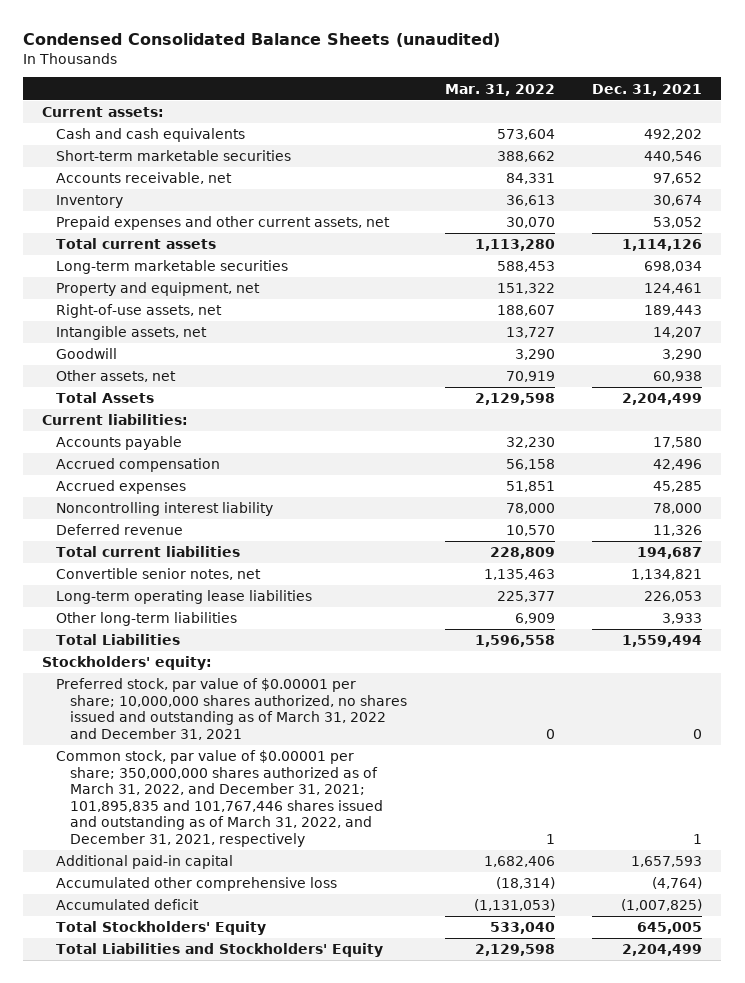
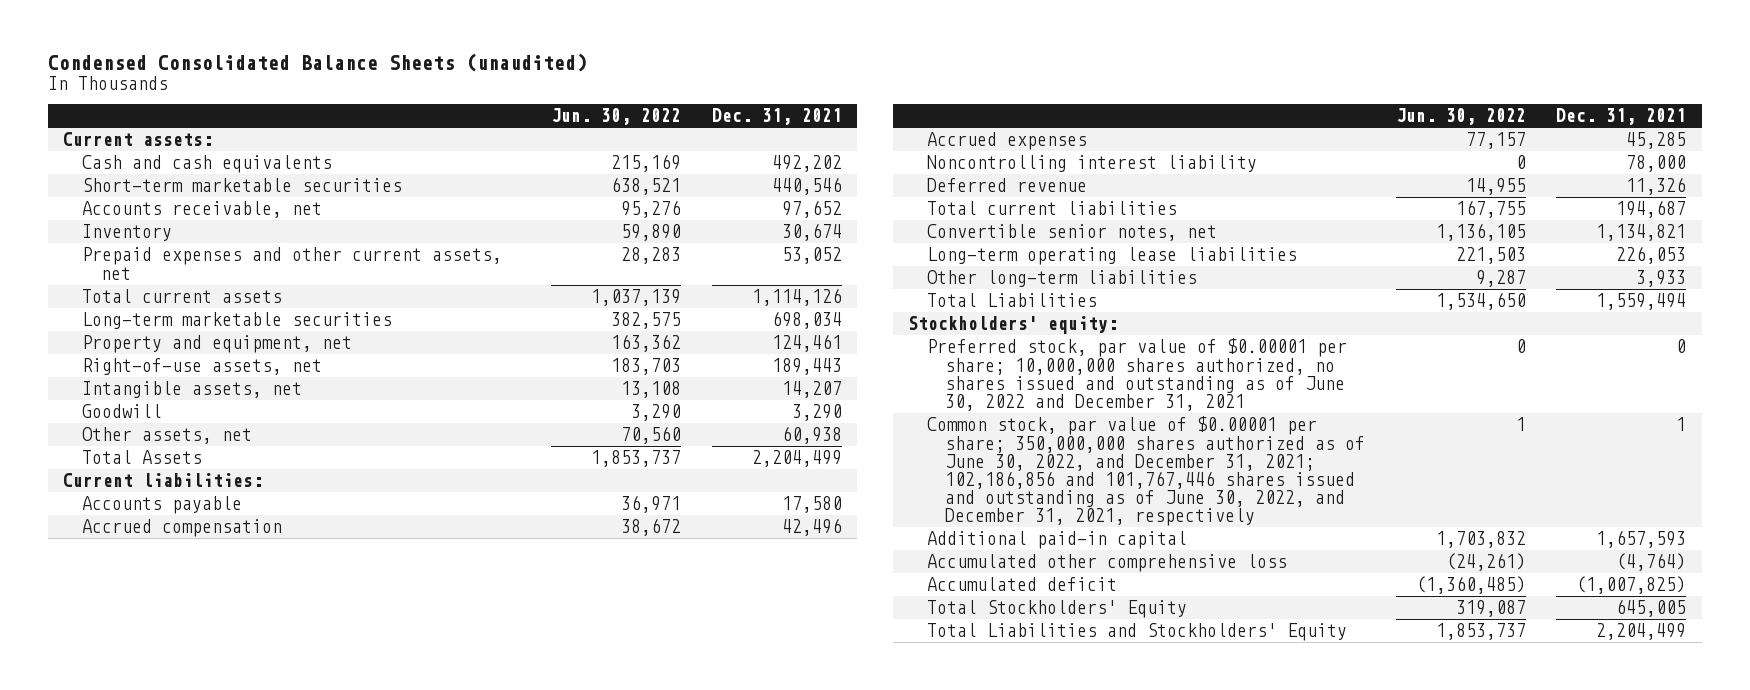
- | Mar. 31, 2022 | Dec. 31, 2021
+ | Jun. 30, 2022 | Dec. 31, 2021
- Preferred stock, par value of $0.00001 per share; 10,000,000 shares authorized, no shares issued and outstanding as of March 31, 2022 and December 31, 2021 | 0 | 0
- Common stock, par value of $0.00001 per share; 350,000,000 shares authorized as of March 31, 2022, and December 31, 2021; 101,895,835 and 101,767,446 shares issued and outstanding as of March 31, 2022, and December 31, 2021, respectively | 1 | 1
+ Preferred stock, par value of $0.00001 per share; 10,000,000 shares authorized, no shares issued and outstanding as of June 30, 2022 and December 31, 2021 | 0 | 0
+ Common stock, par value of $0.00001 per share; 350,000,000 shares authorized as of June 30, 2022, and December 31, 2021; 102,186,856 and 101,767,446 shares issued and outstanding as of June 30, 2022, and December 31, 2021, respectively | 1 | 1

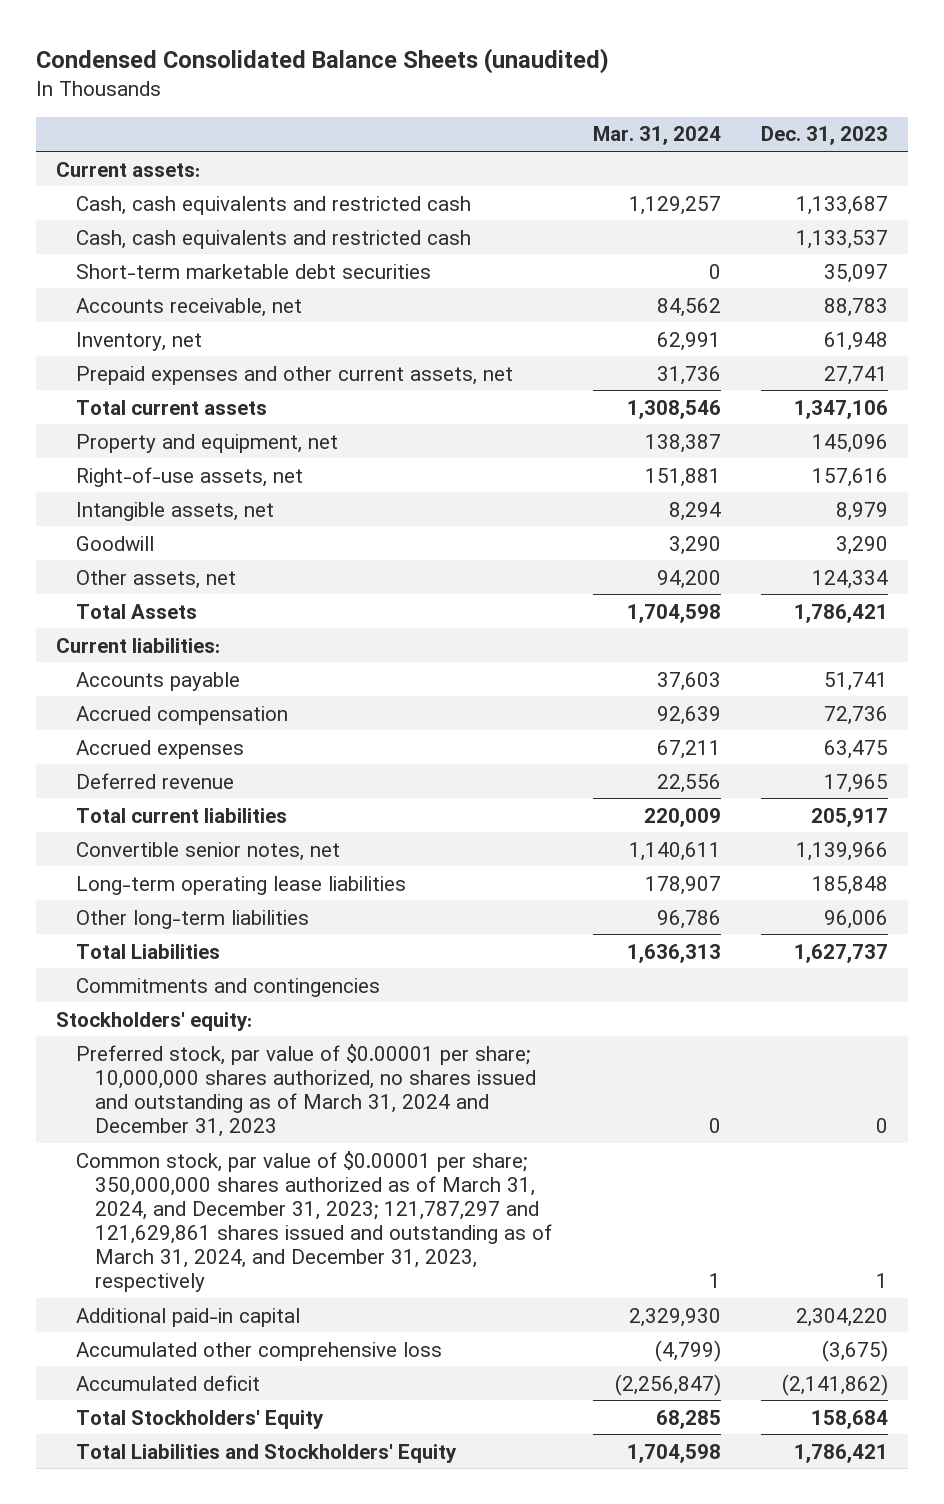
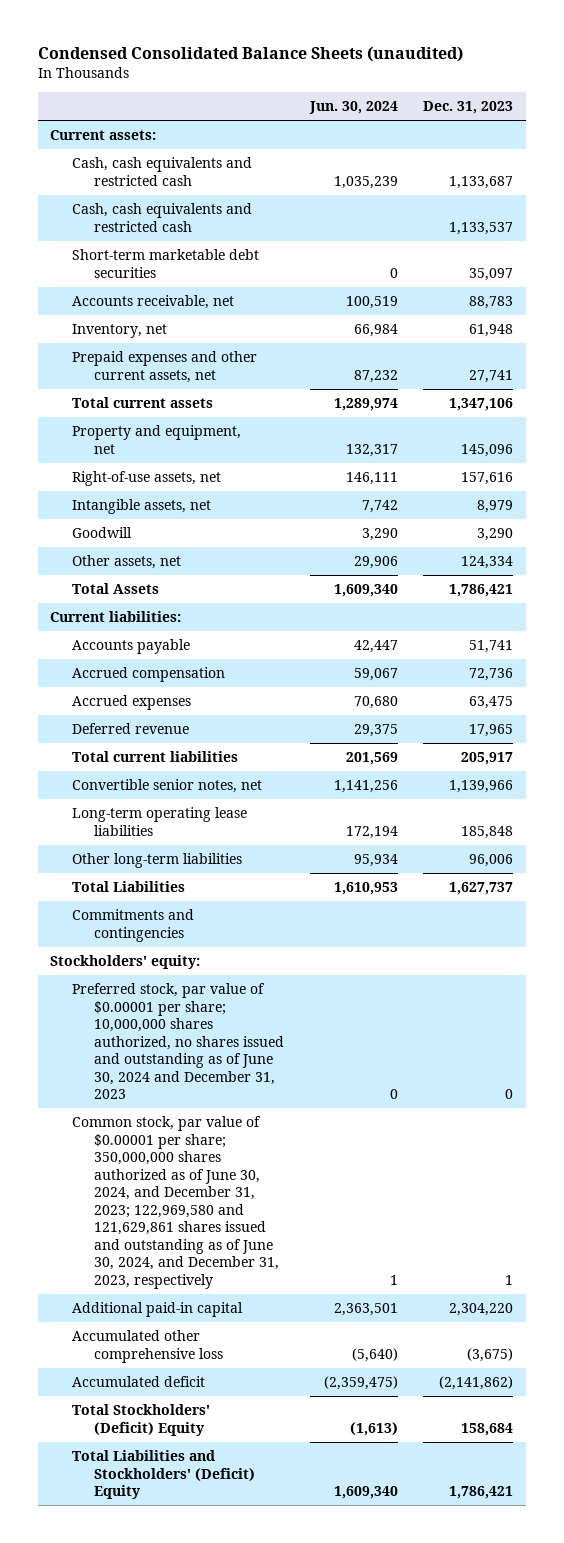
- | Mar. 31, 2024 | Dec. 31, 2023
+ | Jun. 30, 2024 | Dec. 31, 2023
- Preferred stock, par value of $0.00001 per share; 10,000,000 shares authorized, no shares issued and outstanding as of March 31, 2024 and December 31, 2023 | 0 | 0
- Common stock, par value of $0.00001 per share; 350,000,000 shares authorized as of March 31, 2024, and December 31, 2023; 121,787,297 and 121,629,861 shares issued and outstanding as of March 31, 2024, and December 31, 2023, respectively | 1 | 1
+ Preferred stock, par value of $0.00001 per share; 10,000,000 shares authorized, no shares issued and outstanding as of June 30, 2024 and December 31, 2023 | 0 | 0
+ Common stock, par value of $0.00001 per share; 350,000,000 shares authorized as of June 30, 2024, and December 31, 2023; 122,969,580 and 121,629,861 shares issued and outstanding as of June 30, 2024, and December 31, 2023, respectively | 1 | 1
- Total Stockholders' Equity | 68,285 | 158,684
- Total Liabilities and Stockholders' Equity | 1,704,598 | 1,786,421
+ Total Stockholders' (Deficit) Equity | (1,613) | 158,684
+ Total Liabilities and Stockholders' (Deficit) Equity | 1,609,340 | 1,786,421

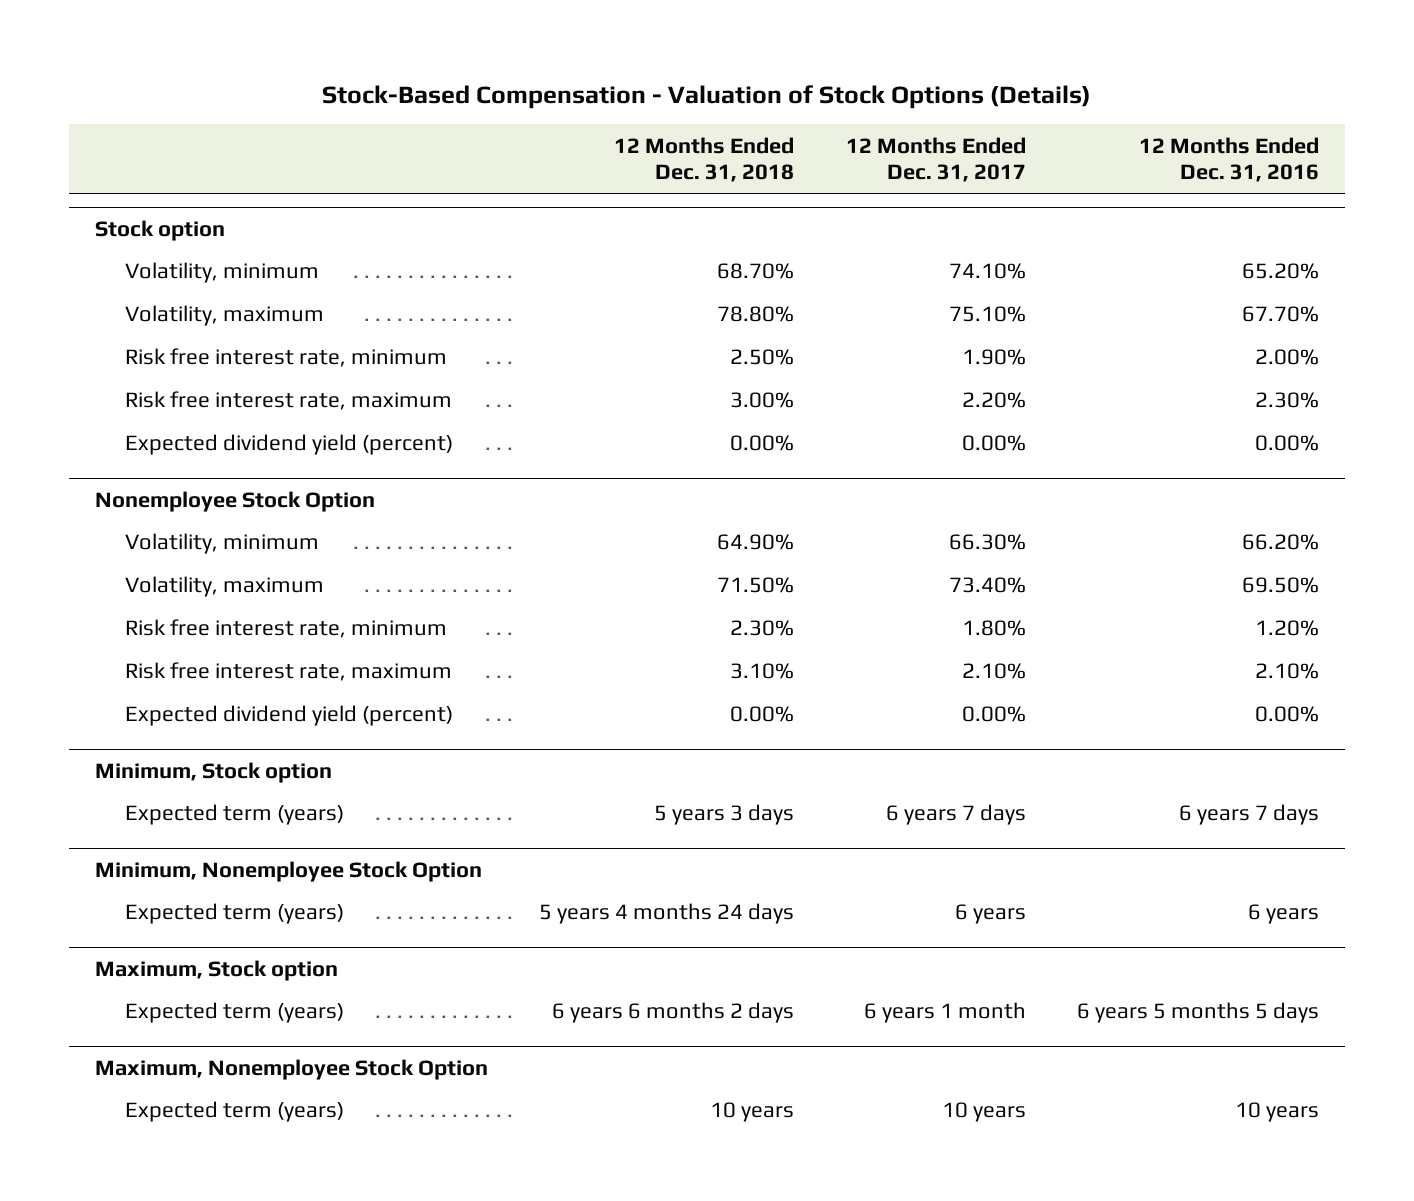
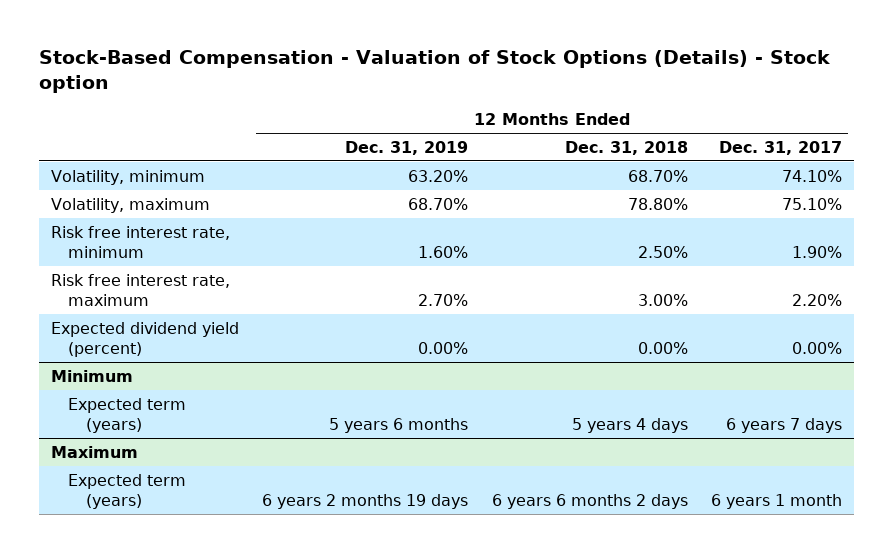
- Stock-Based Compensation - Valuation of Stock Options (Details)
+ Stock-Based Compensation - Valuation of Stock Options (Details) - Stock option
- | 12 Months Ended Dec. 31, 2018 | 12 Months Ended Dec. 31, 2017 | 12 Months Ended Dec. 31, 2016
+ | 12 Months Ended Dec. 31, 2019 | 12 Months Ended Dec. 31, 2018 | 12 Months Ended Dec. 31, 2017
- Stock option
- Nonemployee Stock Option
- Volatility, minimum | 64.90% | 66.30% | 66.20%
- Volatility, maximum | 71.50% | 73.40% | 69.50%
- Risk free interest rate, minimum | 2.30% | 1.80% | 1.20%
- Risk free interest rate, maximum | 3.10% | 2.10% | 2.10%
- Expected dividend yield (percent) | 0.00% | 0.00% | 0.00%
- Minimum, Stock option
- Expected term (years) | 5 years 3 days | 6 years 7 days | 6 years 7 days
- Minimum, Nonemployee Stock Option
- Expected term (years) | 5 years 4 months 24 days | 6 years | 6 years
- Maximum, Stock option
+ Minimum
+ Expected term (years) | 5 years 6 months | 5 years 4 days | 6 years 7 days
+ Maximum
- Maximum, Nonemployee Stock Option
- Expected term (years) | 10 years | 10 years | 10 years

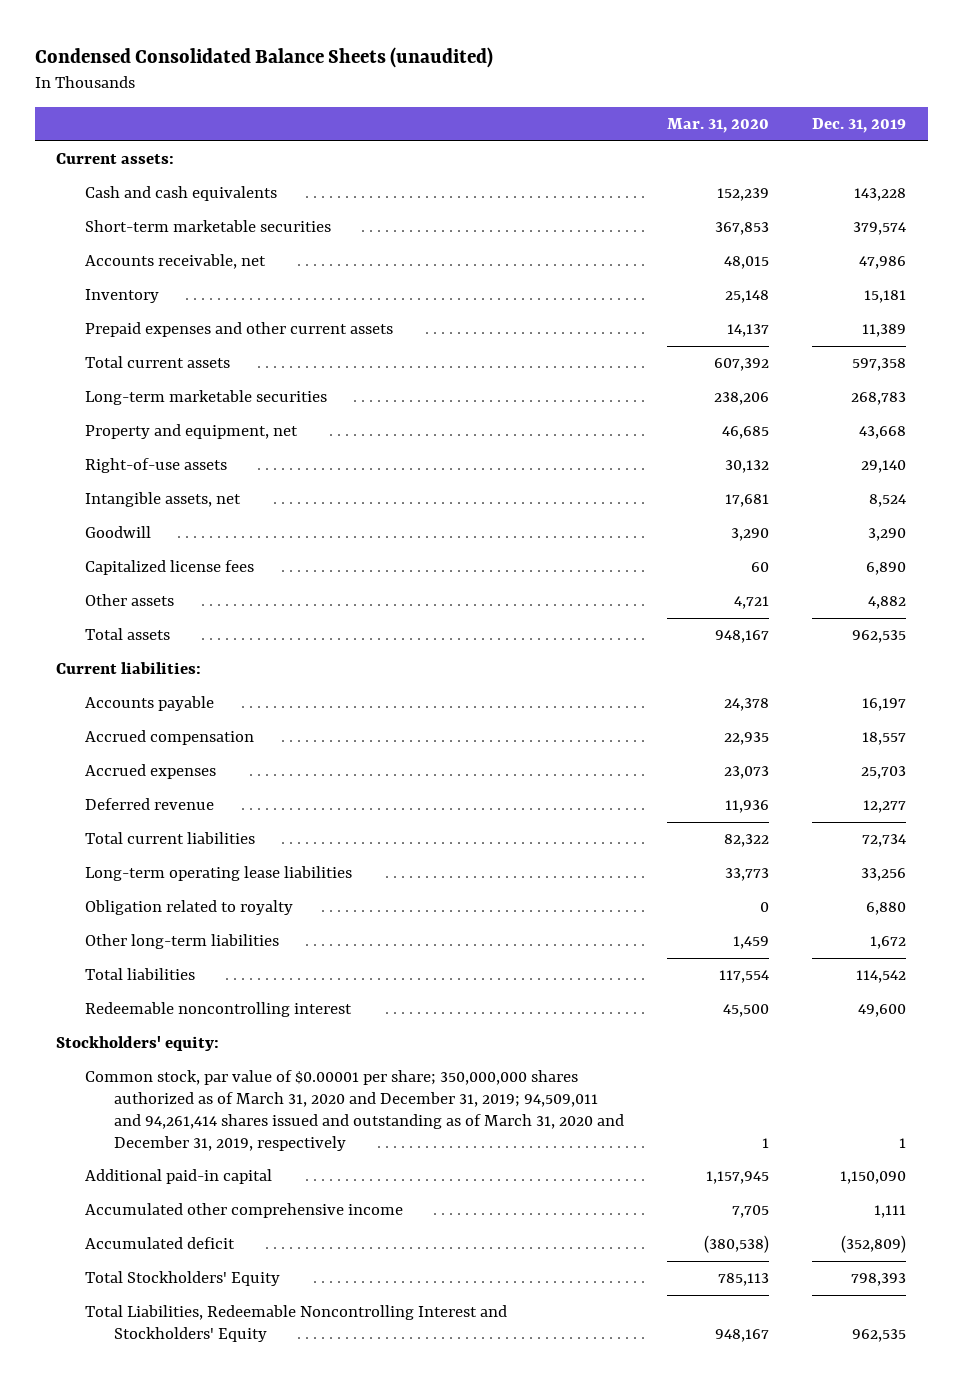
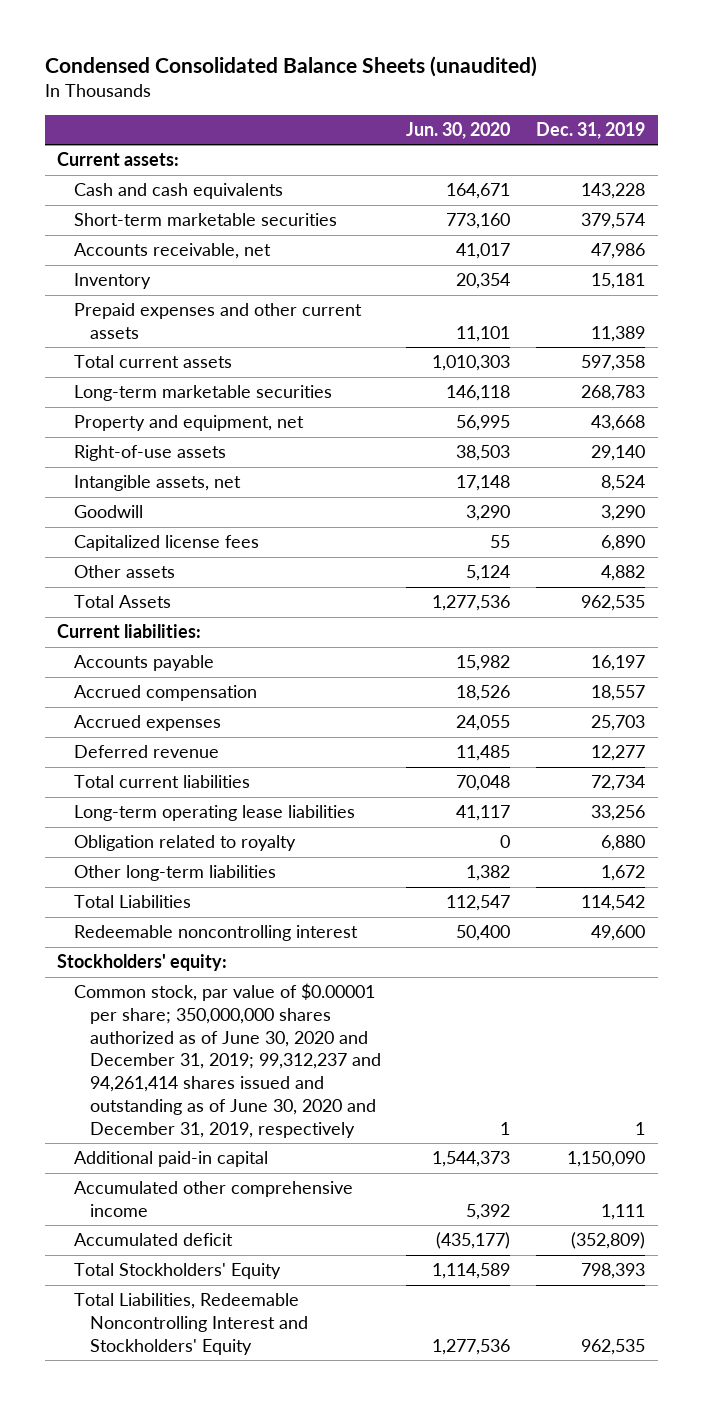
- | Mar. 31, 2020 | Dec. 31, 2019
+ | Jun. 30, 2020 | Dec. 31, 2019
- Total assets | 948,167 | 962,535
+ Total Assets | 1,277,536 | 962,535
- Total liabilities | 117,554 | 114,542
+ Total Liabilities | 112,547 | 114,542
- Common stock, par value of $0.00001 per share; 350,000,000 shares authorized as of March 31, 2020 and December 31, 2019; 94,509,011 and 94,261,414 shares issued and outstanding as of March 31, 2020 and December 31, 2019, respectively | 1 | 1
+ Common stock, par value of $0.00001 per share; 350,000,000 shares authorized as of June 30, 2020 and December 31, 2019; 99,312,237 and 94,261,414 shares issued and outstanding as of June 30, 2020 and December 31, 2019, respectively | 1 | 1

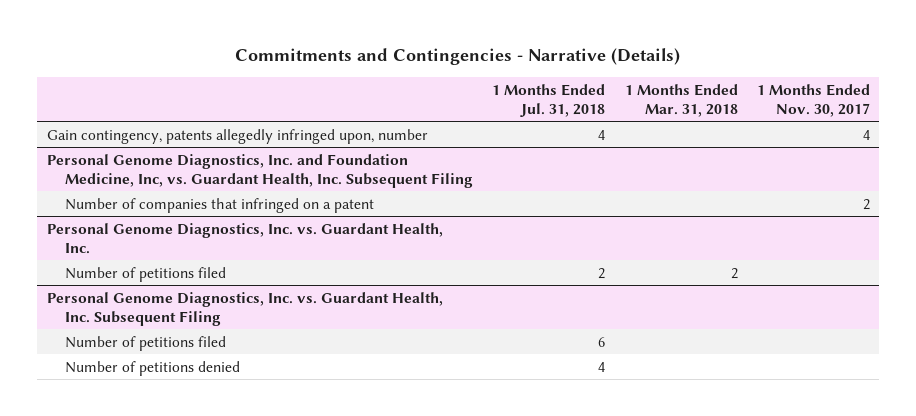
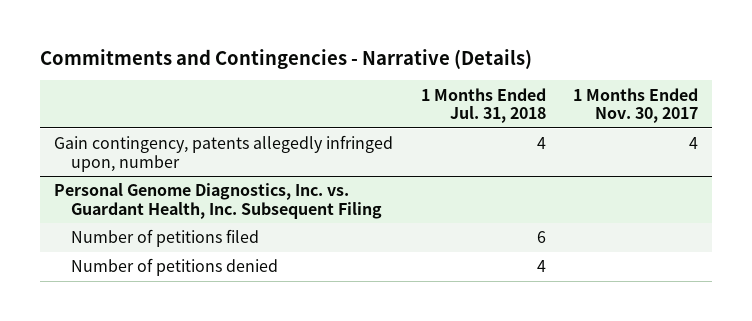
- | 1 Months Ended Jul. 31, 2018 | 1 Months Ended Mar. 31, 2018 | 1 Months Ended Nov. 30, 2017
+ | 1 Months Ended Jul. 31, 2018 | 1 Months Ended Nov. 30, 2017
- Personal Genome Diagnostics, Inc. and Foundation Medicine, Inc, vs. Guardant Health, Inc. Subsequent Filing
- Number of companies that infringed on a patent | | | 2
- Personal Genome Diagnostics, Inc. vs. Guardant Health, Inc.
- Number of petitions filed | 2 | 2 |

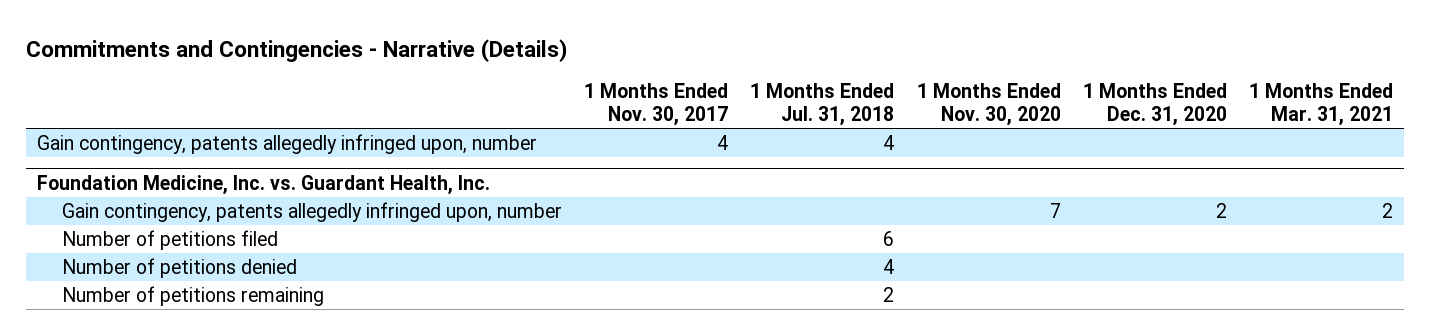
- | 1 Months Ended Jul. 31, 2018 | 1 Months Ended Nov. 30, 2017
+ | 1 Months Ended Nov. 30, 2017 | 1 Months Ended Jul. 31, 2018 | 1 Months Ended Nov. 30, 2020 | 1 Months Ended Dec. 31, 2020 | 1 Months Ended Mar. 31, 2021
- Personal Genome Diagnostics, Inc. vs. Guardant Health, Inc. Subsequent Filing
+ Foundation Medicine, Inc. vs. Guardant Health, Inc.
+ Gain contingency, patents allegedly infringed upon, number | | | 7 | 2 | 2
+ Number of petitions remaining | | 2 | | |

